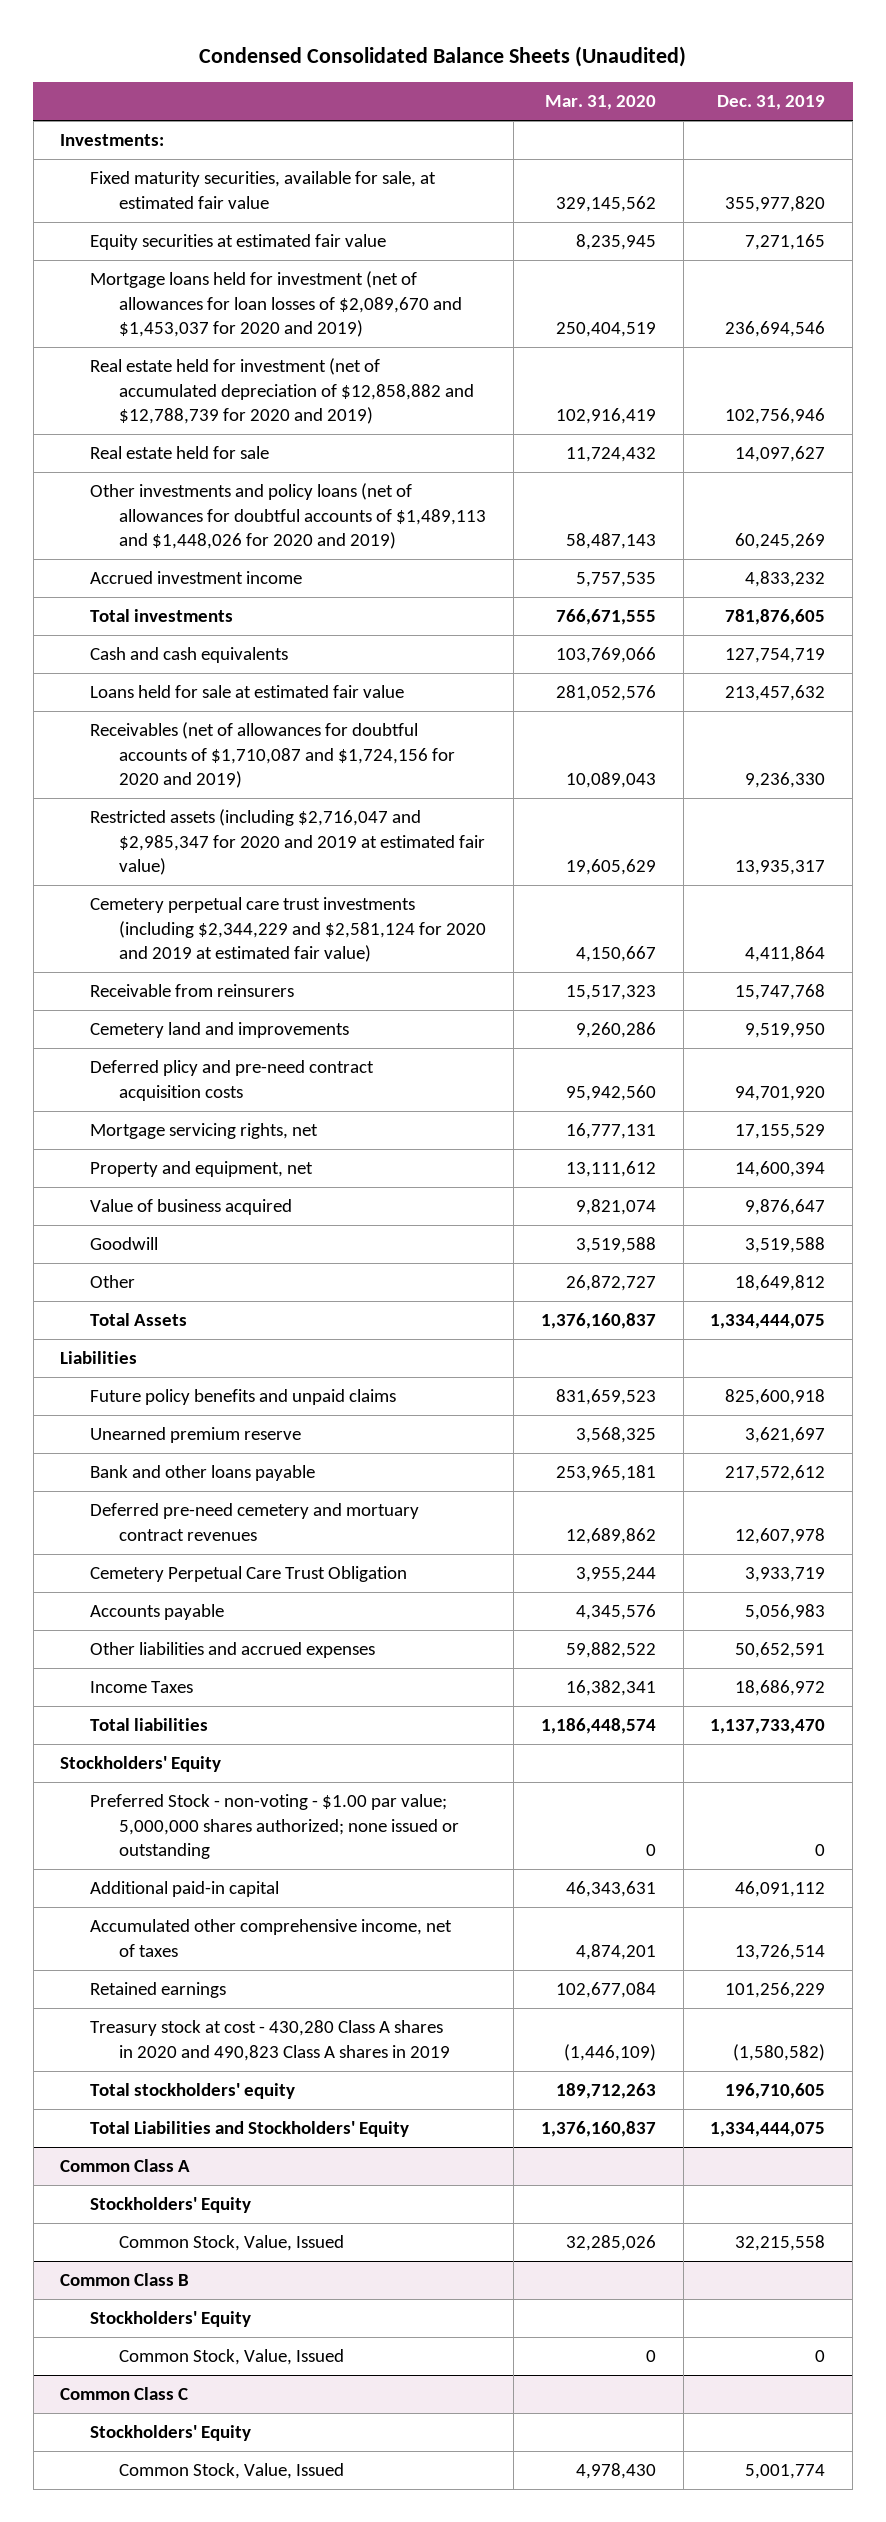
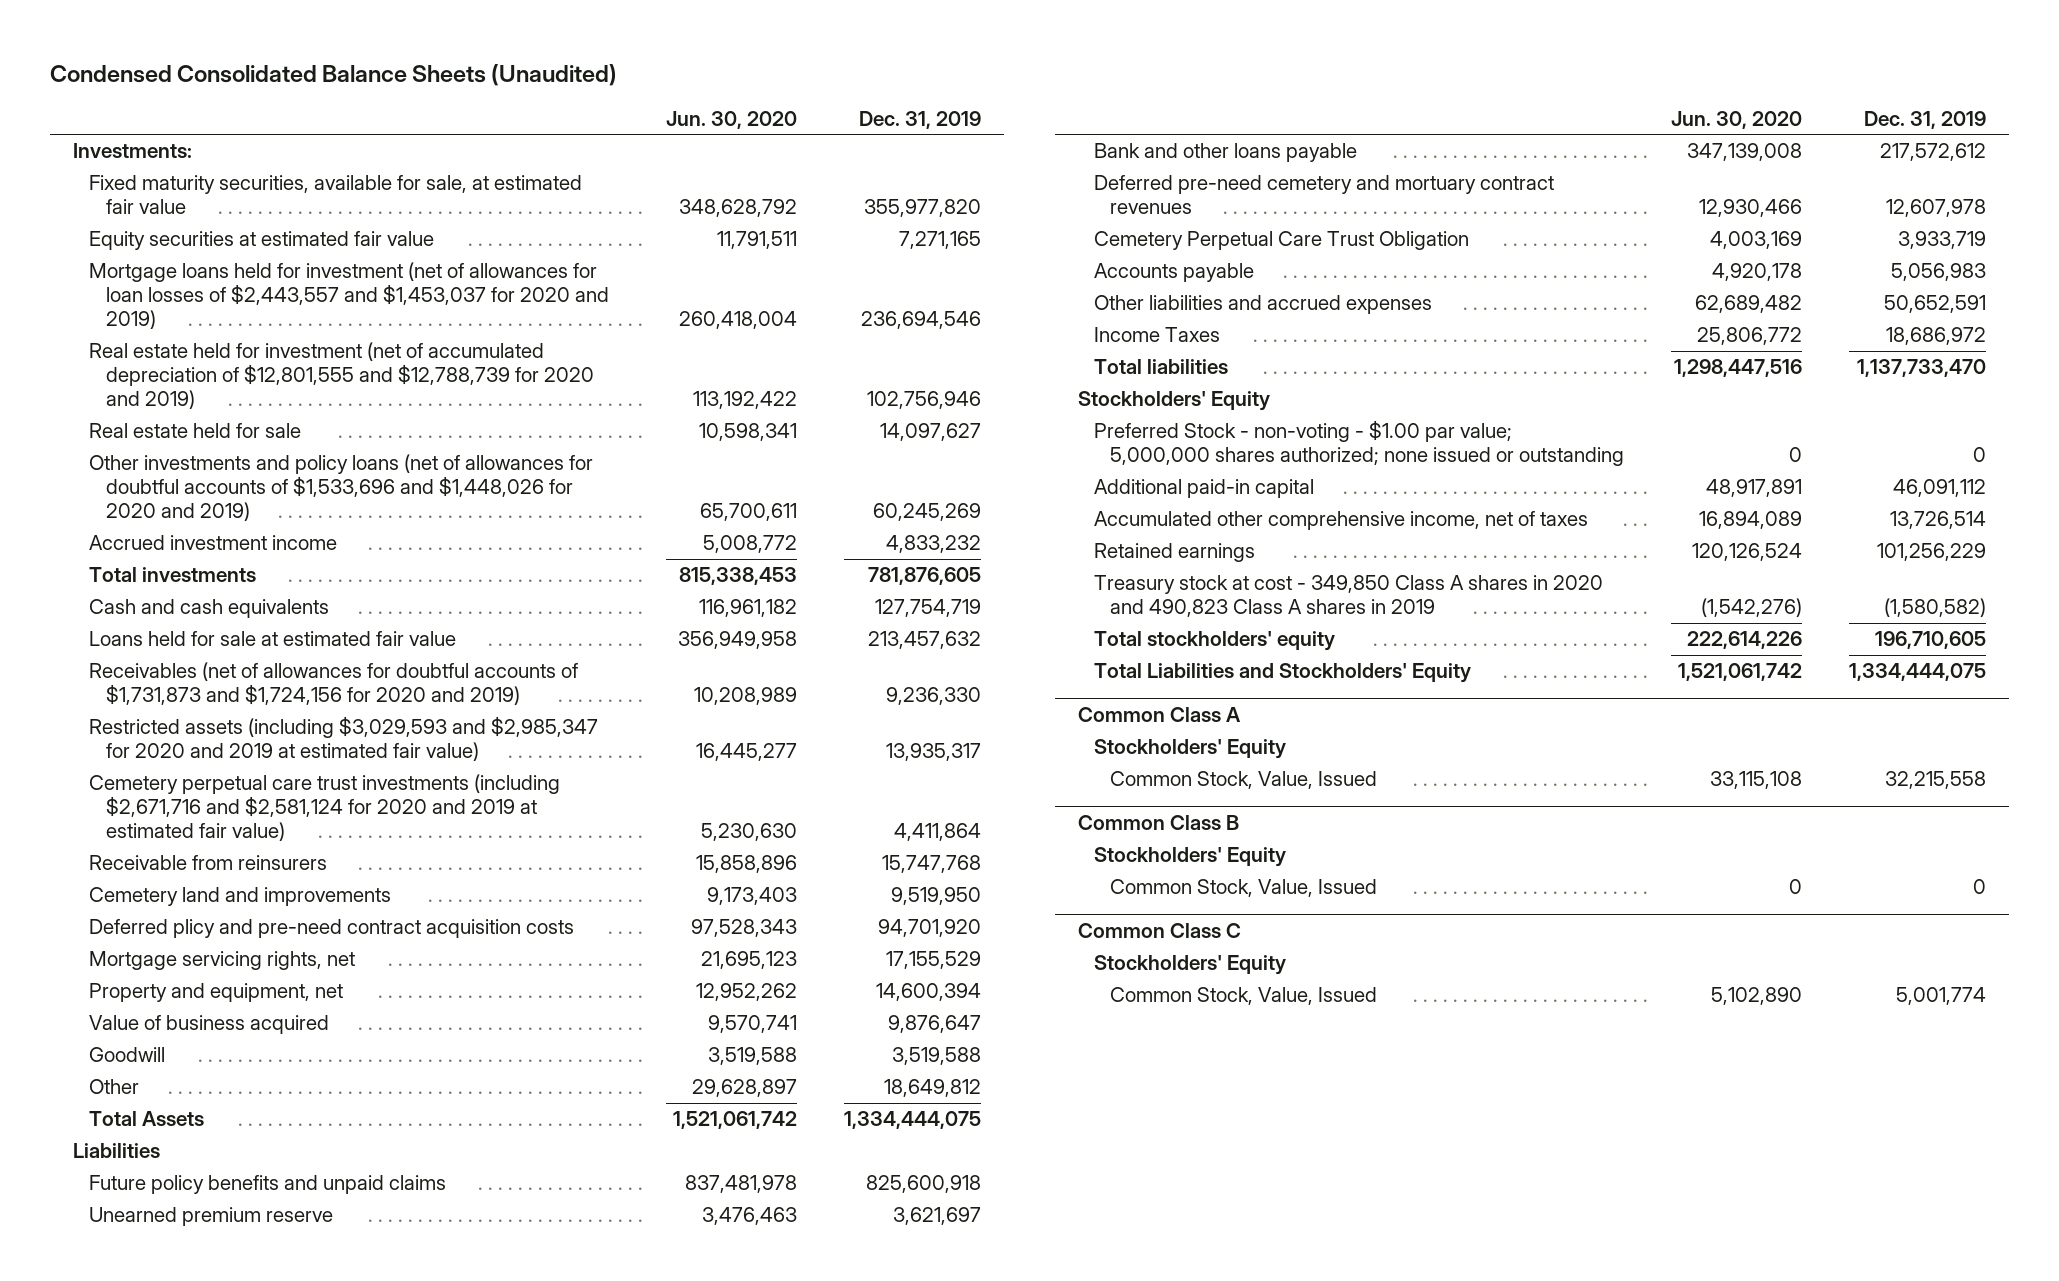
- | Mar. 31, 2020 | Dec. 31, 2019
+ | Jun. 30, 2020 | Dec. 31, 2019
- Mortgage loans held for investment (net of allowances for loan losses of $2,089,670 and $1,453,037 for 2020 and 2019) | 250,404,519 | 236,694,546
- Real estate held for investment (net of accumulated depreciation of $12,858,882 and $12,788,739 for 2020 and 2019) | 102,916,419 | 102,756,946
+ Mortgage loans held for investment (net of allowances for loan losses of $2,443,557 and $1,453,037 for 2020 and 2019) | 260,418,004 | 236,694,546
+ Real estate held for investment (net of accumulated depreciation of $12,801,555 and $12,788,739 for 2020 and 2019) | 113,192,422 | 102,756,946
- Other investments and policy loans (net of allowances for doubtful accounts of $1,489,113 and $1,448,026 for 2020 and 2019) | 58,487,143 | 60,245,269
+ Other investments and policy loans (net of allowances for doubtful accounts of $1,533,696 and $1,448,026 for 2020 and 2019) | 65,700,611 | 60,245,269
- Receivables (net of allowances for doubtful accounts of $1,710,087 and $1,724,156 for 2020 and 2019) | 10,089,043 | 9,236,330
- Restricted assets (including $2,716,047 and $2,985,347 for 2020 and 2019 at estimated fair value) | 19,605,629 | 13,935,317
- Cemetery perpetual care trust investments (including $2,344,229 and $2,581,124 for 2020 and 2019 at estimated fair value) | 4,150,667 | 4,411,864
+ Receivables (net of allowances for doubtful accounts of $1,731,873 and $1,724,156 for 2020 and 2019) | 10,208,989 | 9,236,330
+ Restricted assets (including $3,029,593 and $2,985,347 for 2020 and 2019 at estimated fair value) | 16,445,277 | 13,935,317
+ Cemetery perpetual care trust investments (including $2,671,716 and $2,581,124 for 2020 and 2019 at estimated fair value) | 5,230,630 | 4,411,864
- Treasury stock at cost - 430,280 Class A shares in 2020 and 490,823 Class A shares in 2019 | (1,446,109) | (1,580,582)
+ Treasury stock at cost - 349,850 Class A shares in 2020 and 490,823 Class A shares in 2019 | (1,542,276) | (1,580,582)

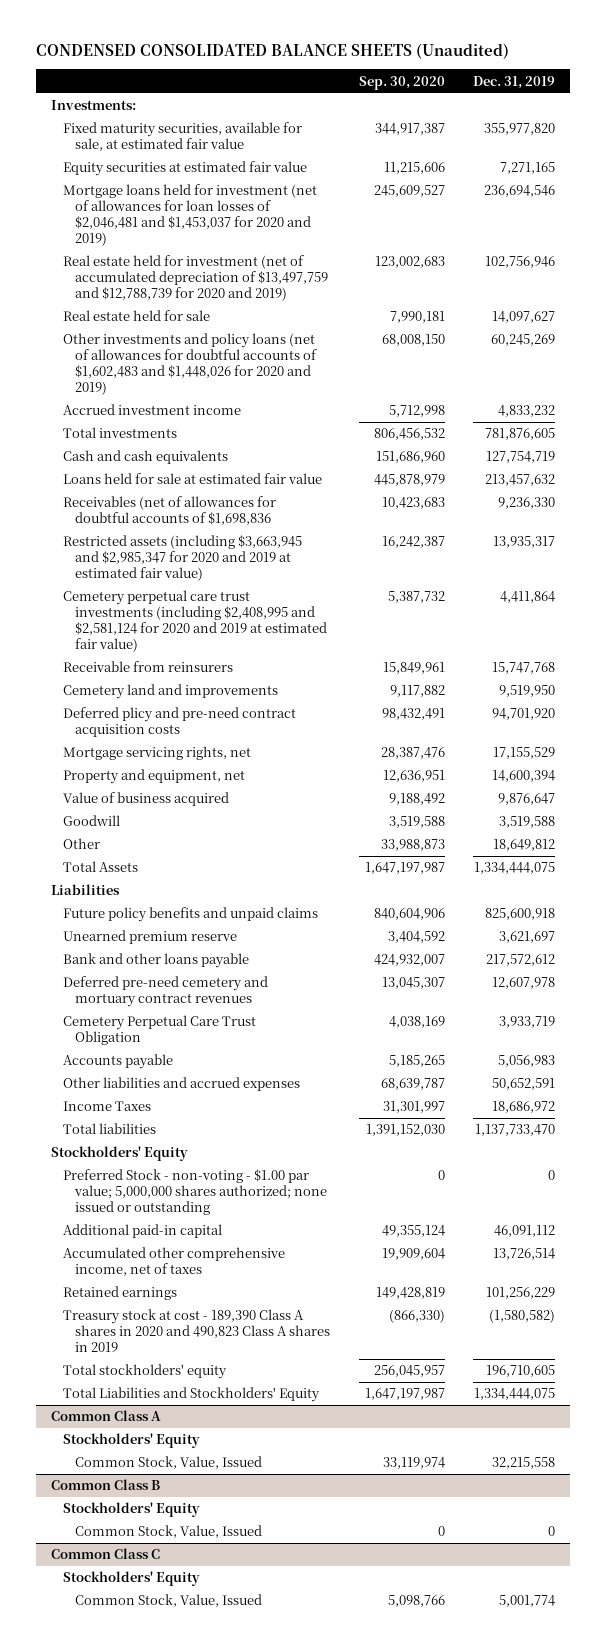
- Condensed Consolidated Balance Sheets (Unaudited)
+ CONDENSED CONSOLIDATED BALANCE SHEETS (Unaudited)
- | Jun. 30, 2020 | Dec. 31, 2019
+ | Sep. 30, 2020 | Dec. 31, 2019
- Mortgage loans held for investment (net of allowances for loan losses of $2,443,557 and $1,453,037 for 2020 and 2019) | 260,418,004 | 236,694,546
- Real estate held for investment (net of accumulated depreciation of $12,801,555 and $12,788,739 for 2020 and 2019) | 113,192,422 | 102,756,946
+ Mortgage loans held for investment (net of allowances for loan losses of $2,046,481 and $1,453,037 for 2020 and 2019) | 245,609,527 | 236,694,546
+ Real estate held for investment (net of accumulated depreciation of $13,497,759 and $12,788,739 for 2020 and 2019) | 123,002,683 | 102,756,946
- Other investments and policy loans (net of allowances for doubtful accounts of $1,533,696 and $1,448,026 for 2020 and 2019) | 65,700,611 | 60,245,269
+ Other investments and policy loans (net of allowances for doubtful accounts of $1,602,483 and $1,448,026 for 2020 and 2019) | 68,008,150 | 60,245,269
- Receivables (net of allowances for doubtful accounts of $1,731,873 and $1,724,156 for 2020 and 2019) | 10,208,989 | 9,236,330
- Restricted assets (including $3,029,593 and $2,985,347 for 2020 and 2019 at estimated fair value) | 16,445,277 | 13,935,317
- Cemetery perpetual care trust investments (including $2,671,716 and $2,581,124 for 2020 and 2019 at estimated fair value) | 5,230,630 | 4,411,864
+ Receivables (net of allowances for doubtful accounts of $1,698,836 | 10,423,683 | 9,236,330
+ Restricted assets (including $3,663,945 and $2,985,347 for 2020 and 2019 at estimated fair value) | 16,242,387 | 13,935,317
+ Cemetery perpetual care trust investments (including $2,408,995 and $2,581,124 for 2020 and 2019 at estimated fair value) | 5,387,732 | 4,411,864
- Treasury stock at cost - 349,850 Class A shares in 2020 and 490,823 Class A shares in 2019 | (1,542,276) | (1,580,582)
+ Treasury stock at cost - 189,390 Class A shares in 2020 and 490,823 Class A shares in 2019 | (866,330) | (1,580,582)

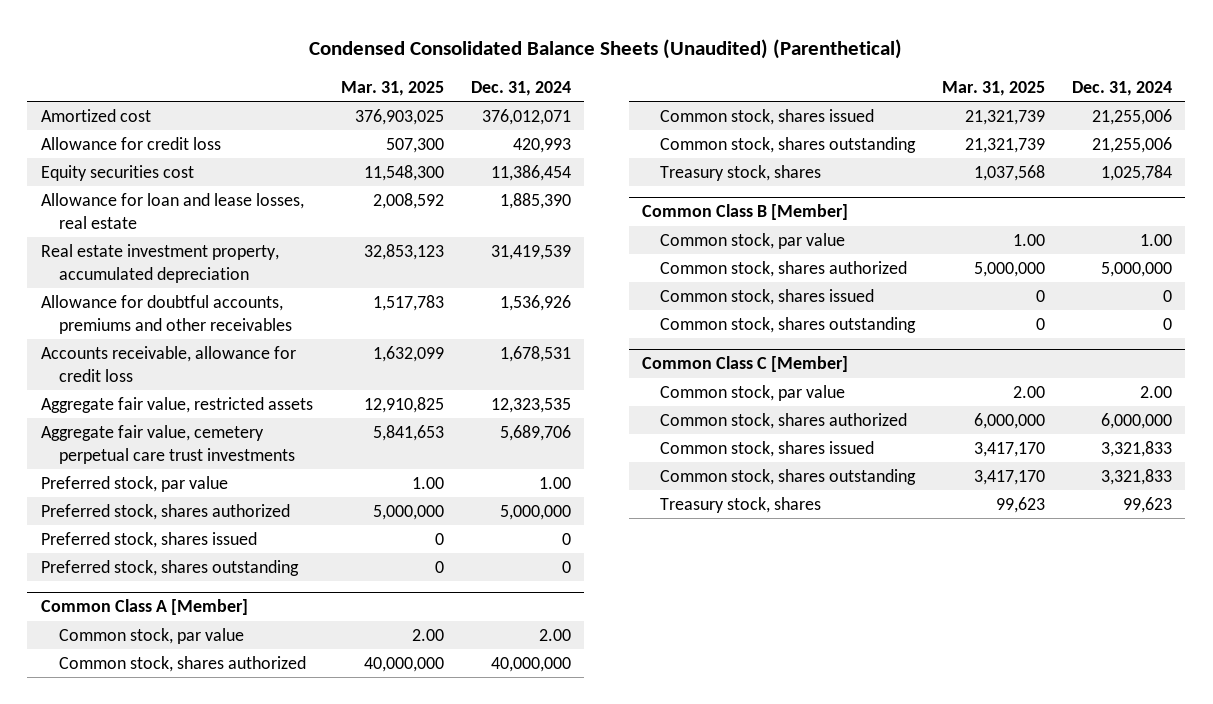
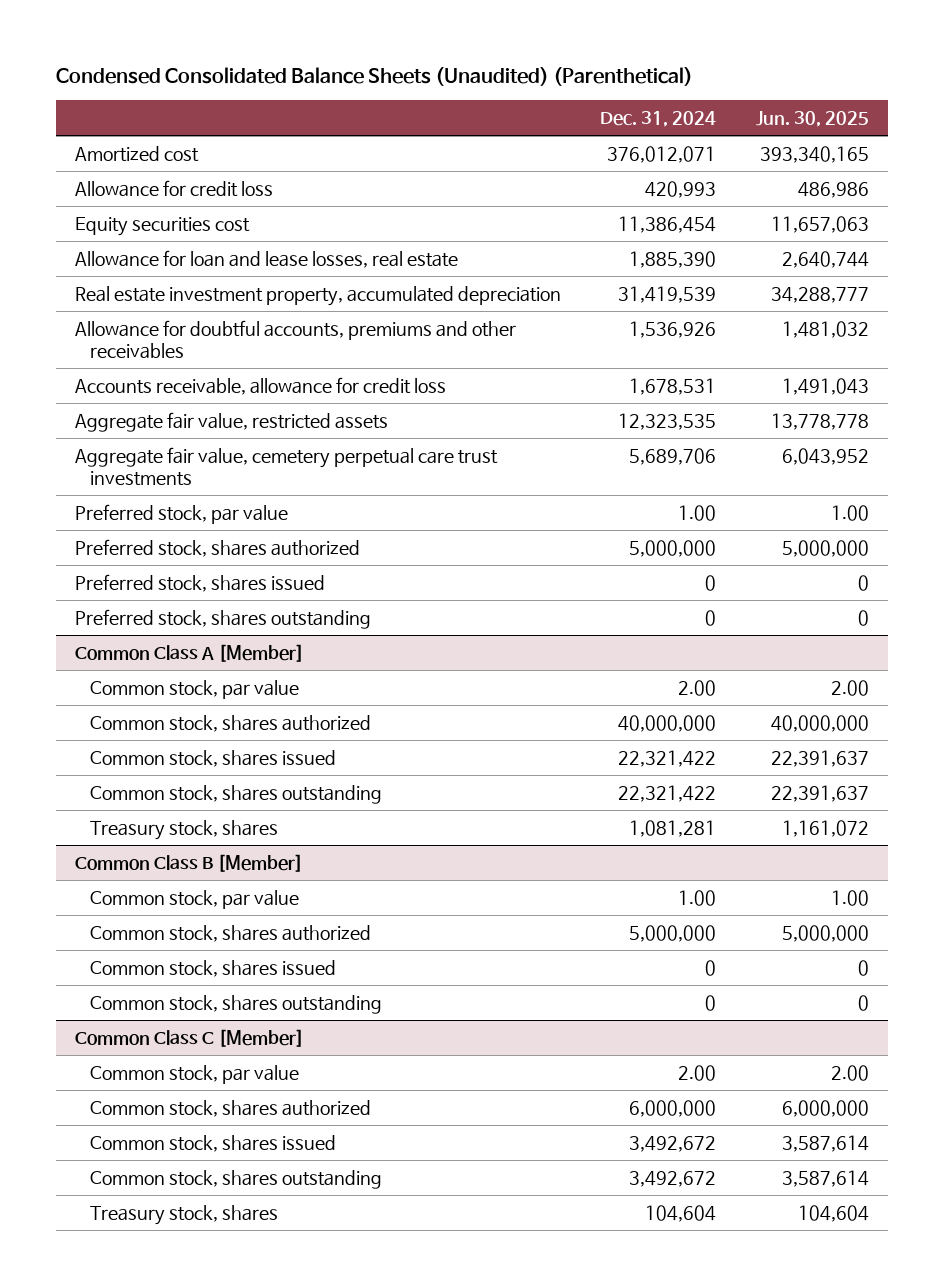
- | Mar. 31, 2025 | Dec. 31, 2024
+ | Dec. 31, 2024 | Jun. 30, 2025
@ Common Class A [Member]
- Common stock, shares issued | 21,321,739 | 21,255,006
- Common stock, shares outstanding | 21,321,739 | 21,255,006
- Treasury stock, shares | 1,037,568 | 1,025,784
+ Common stock, shares issued | 22,321,422 | 22,391,637
+ Common stock, shares outstanding | 22,321,422 | 22,391,637
+ Treasury stock, shares | 1,081,281 | 1,161,072
@ Common Class C [Member]
- Common stock, shares issued | 3,417,170 | 3,321,833
- Common stock, shares outstanding | 3,417,170 | 3,321,833
- Treasury stock, shares | 99,623 | 99,623
+ Common stock, shares issued | 3,492,672 | 3,587,614
+ Common stock, shares outstanding | 3,492,672 | 3,587,614
+ Treasury stock, shares | 104,604 | 104,604

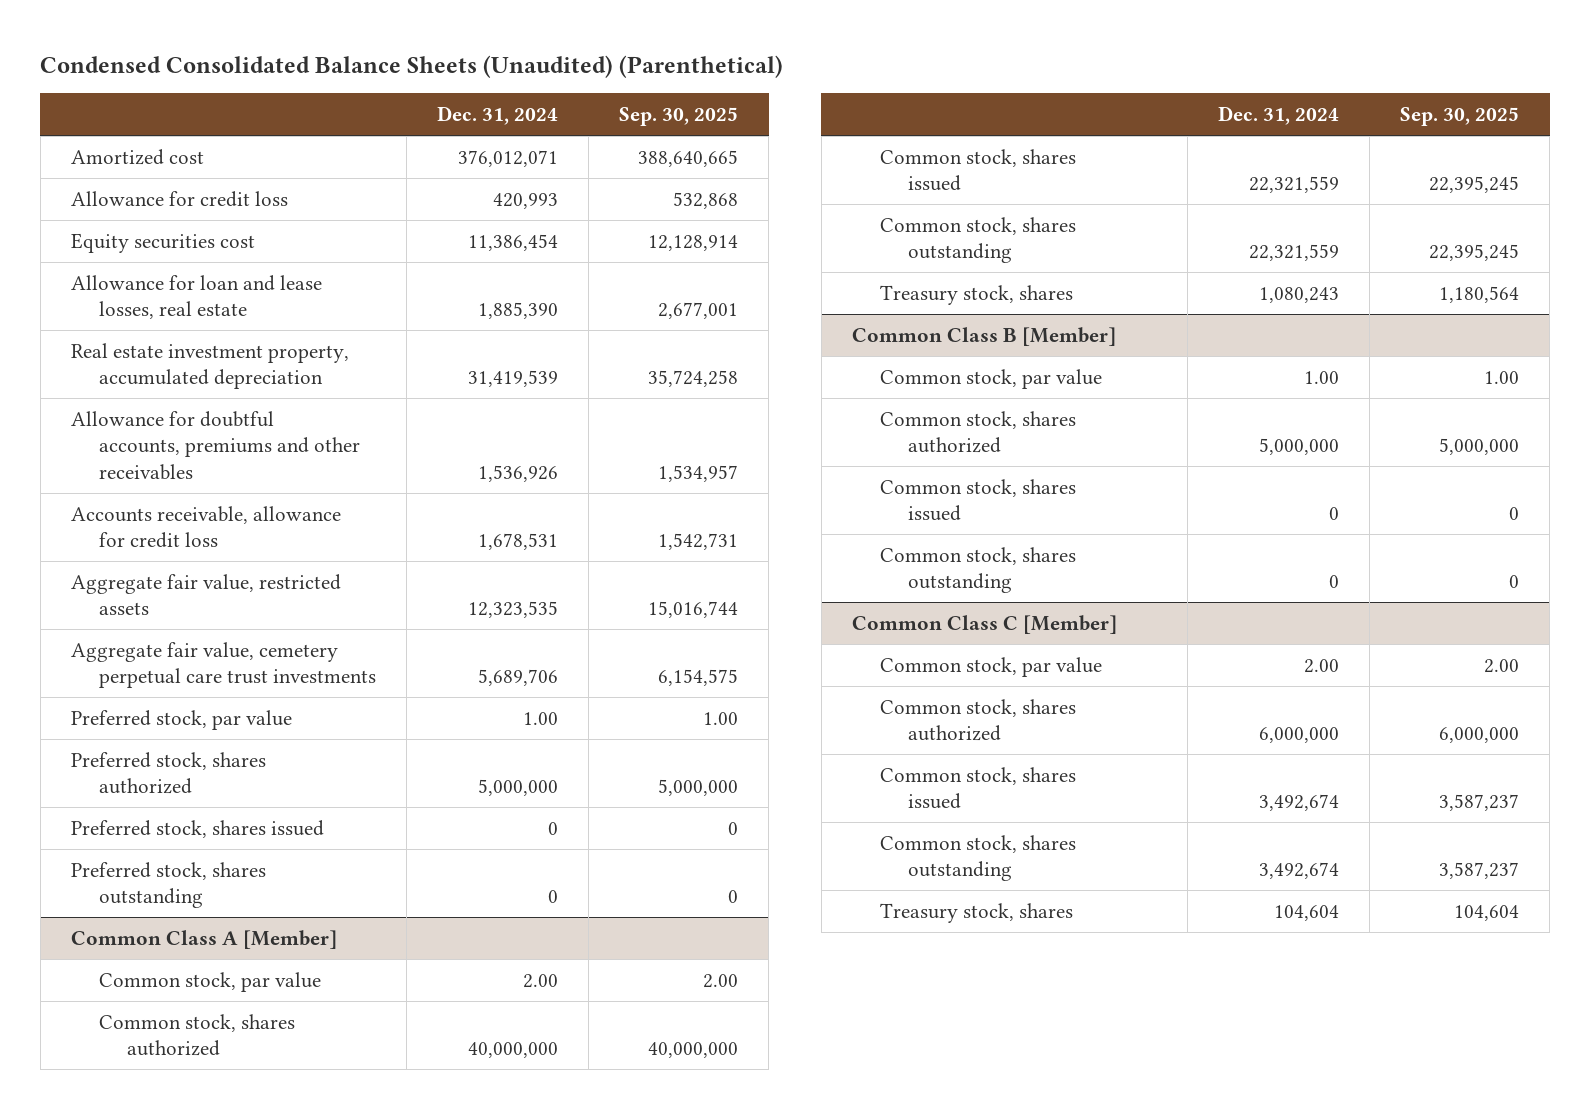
- | Dec. 31, 2024 | Jun. 30, 2025
+ | Dec. 31, 2024 | Sep. 30, 2025
@ Common Class A [Member]
- Common stock, shares issued | 22,321,422 | 22,391,637
- Common stock, shares outstanding | 22,321,422 | 22,391,637
- Treasury stock, shares | 1,081,281 | 1,161,072
+ Common stock, shares issued | 22,321,559 | 22,395,245
+ Common stock, shares outstanding | 22,321,559 | 22,395,245
+ Treasury stock, shares | 1,080,243 | 1,180,564
@ Common Class C [Member]
- Common stock, shares issued | 3,492,672 | 3,587,614
- Common stock, shares outstanding | 3,492,672 | 3,587,614
+ Common stock, shares issued | 3,492,674 | 3,587,237
+ Common stock, shares outstanding | 3,492,674 | 3,587,237

